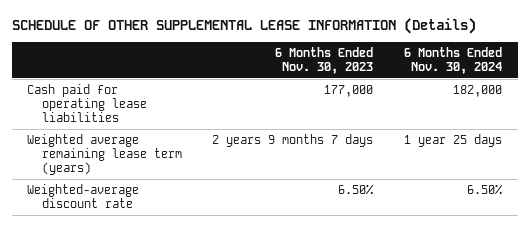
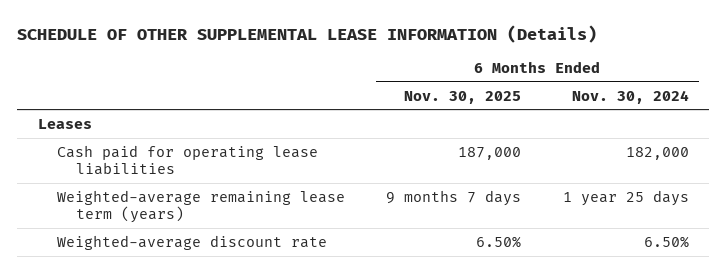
- | 6 Months Ended Nov. 30, 2023 | 6 Months Ended Nov. 30, 2024
+ | 6 Months Ended Nov. 30, 2025 | 6 Months Ended Nov. 30, 2024
+ Leases
- Weighted average remaining lease term (years) | 2 years 9 months 7 days | 1 year 25 days
+ Weighted-average remaining lease term (years) | 9 months 7 days | 1 year 25 days

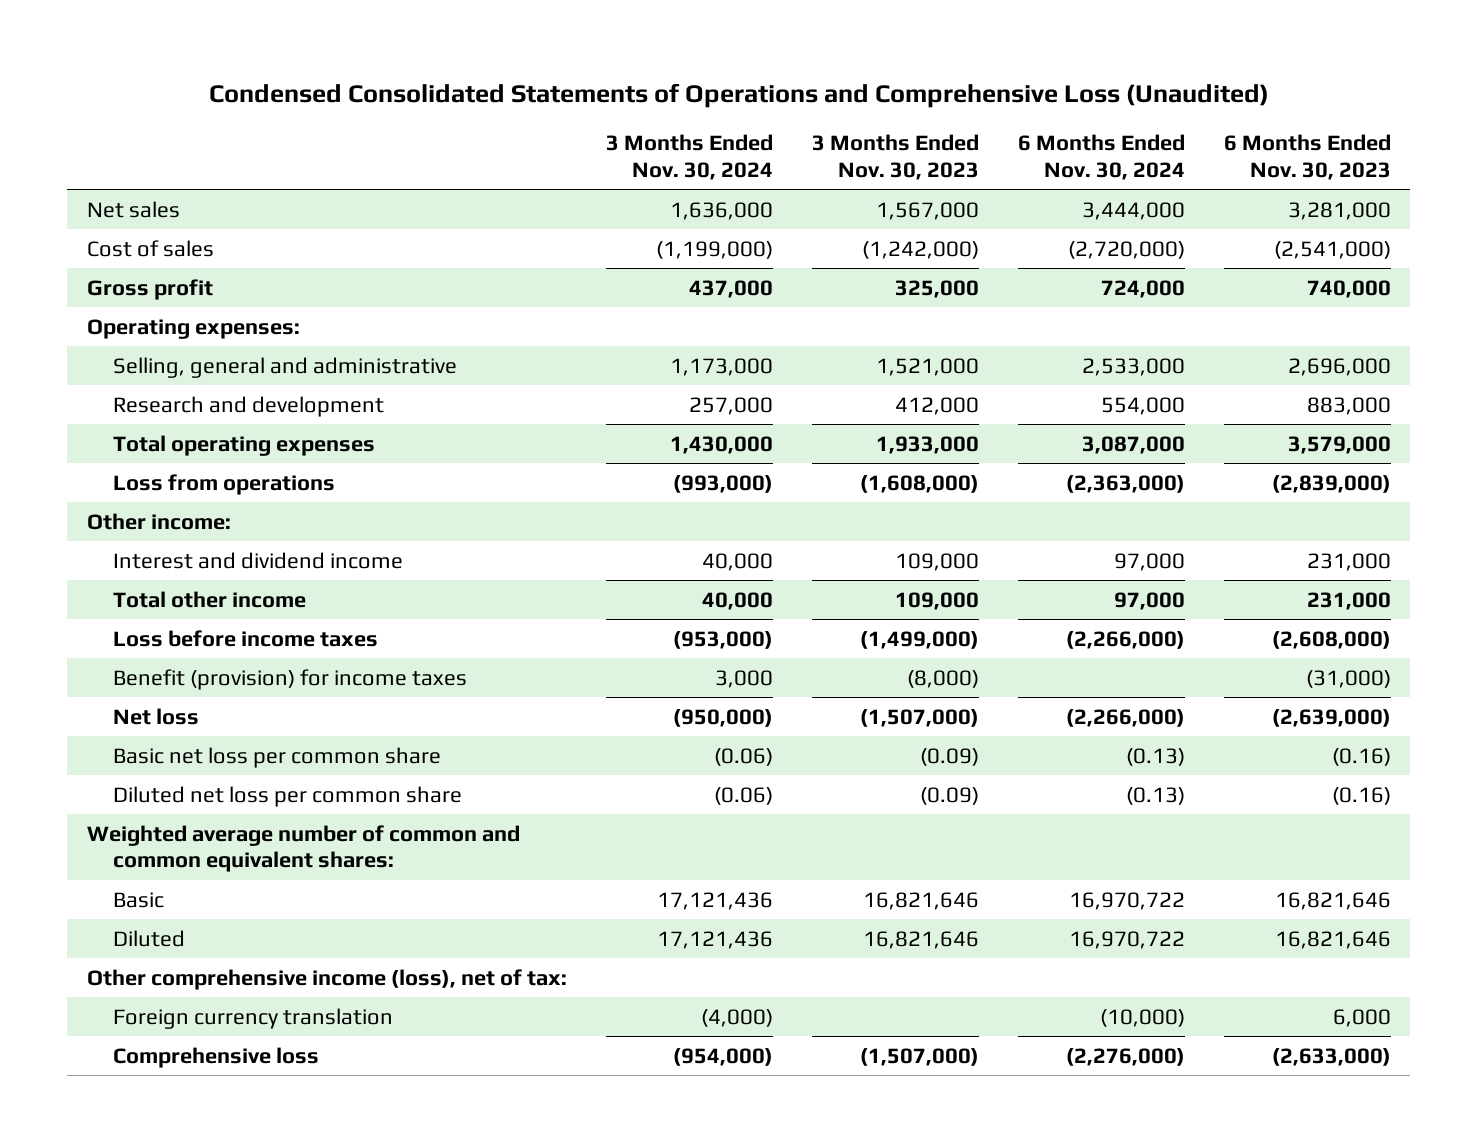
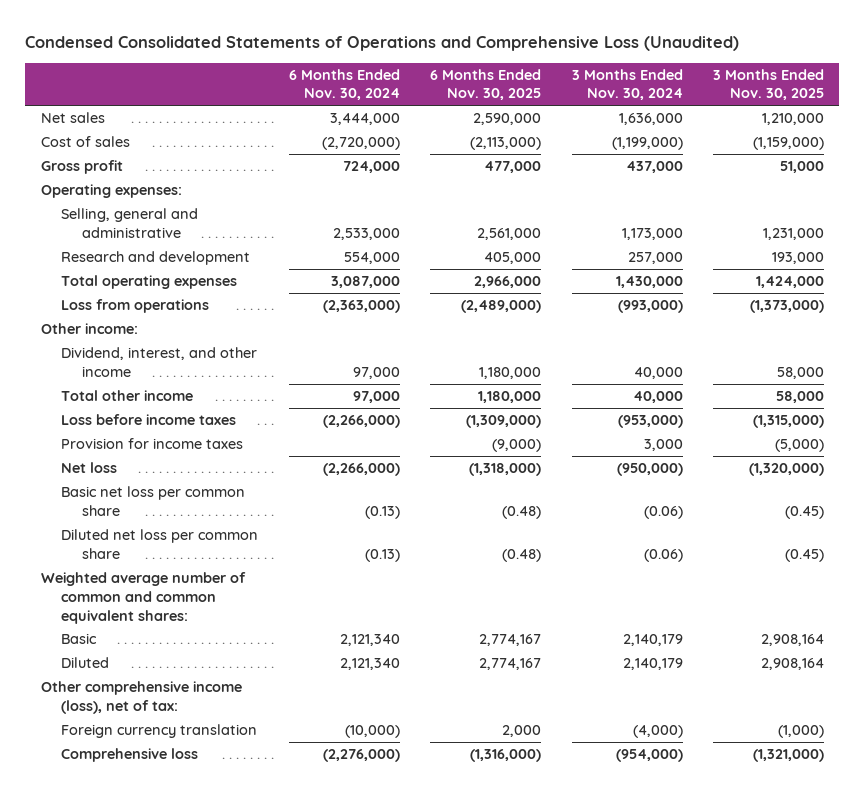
- | 3 Months Ended Nov. 30, 2024 | 3 Months Ended Nov. 30, 2023 | 6 Months Ended Nov. 30, 2024 | 6 Months Ended Nov. 30, 2023
+ | 6 Months Ended Nov. 30, 2024 | 6 Months Ended Nov. 30, 2025 | 3 Months Ended Nov. 30, 2024 | 3 Months Ended Nov. 30, 2025
- Interest and dividend income | 40,000 | 109,000 | 97,000 | 231,000
+ Dividend, interest, and other income | 97,000 | 1,180,000 | 40,000 | 58,000
- Benefit (provision) for income taxes | 3,000 | (8,000) | | (31,000)
+ Provision for income taxes | | (9,000) | 3,000 | (5,000)
- Basic | 17,121,436 | 16,821,646 | 16,970,722 | 16,821,646
- Diluted | 17,121,436 | 16,821,646 | 16,970,722 | 16,821,646
+ Basic | 2,121,340 | 2,774,167 | 2,140,179 | 2,908,164
+ Diluted | 2,121,340 | 2,774,167 | 2,140,179 | 2,908,164

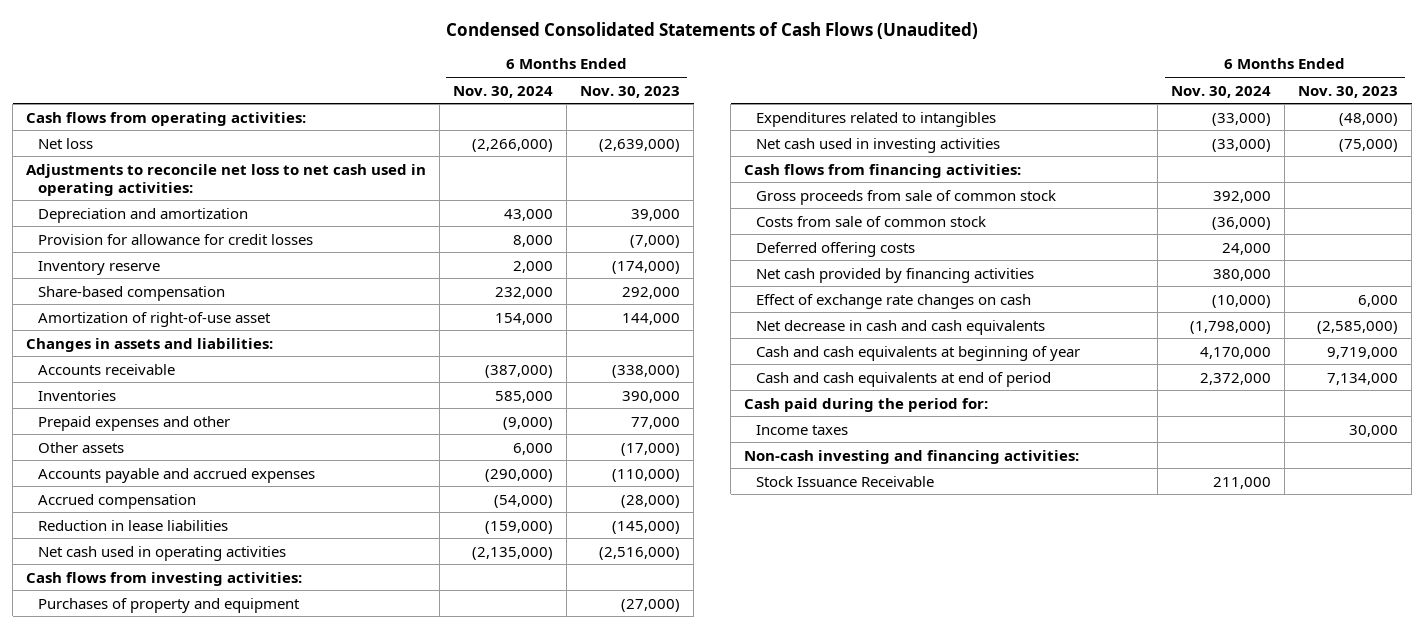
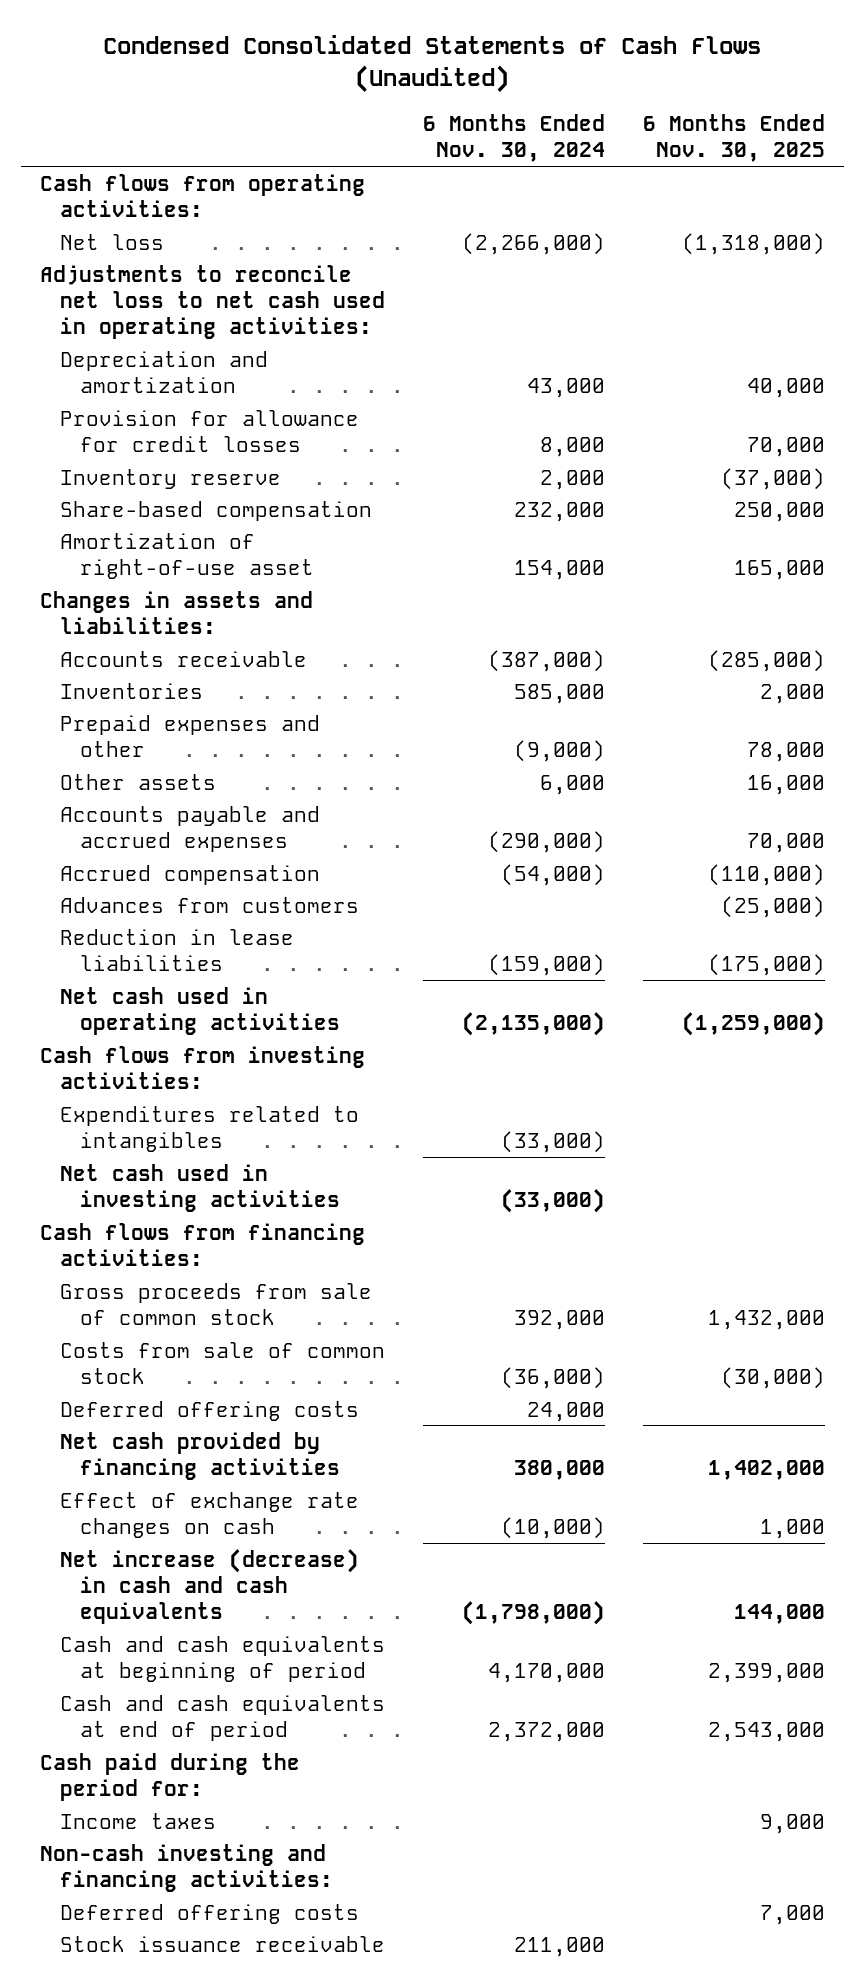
- | 6 Months Ended Nov. 30, 2024 | 6 Months Ended Nov. 30, 2023
+ | 6 Months Ended Nov. 30, 2024 | 6 Months Ended Nov. 30, 2025
+ Advances from customers | | (25,000)
- Purchases of property and equipment | | (27,000)
- Net decrease in cash and cash equivalents | (1,798,000) | (2,585,000)
- Cash and cash equivalents at beginning of year | 4,170,000 | 9,719,000
+ Net increase (decrease) in cash and cash equivalents | (1,798,000) | 144,000
+ Cash and cash equivalents at beginning of period | 4,170,000 | 2,399,000
- Stock Issuance Receivable | 211,000 |
+ Deferred offering costs | | 7,000
+ Stock issuance receivable | 211,000 |

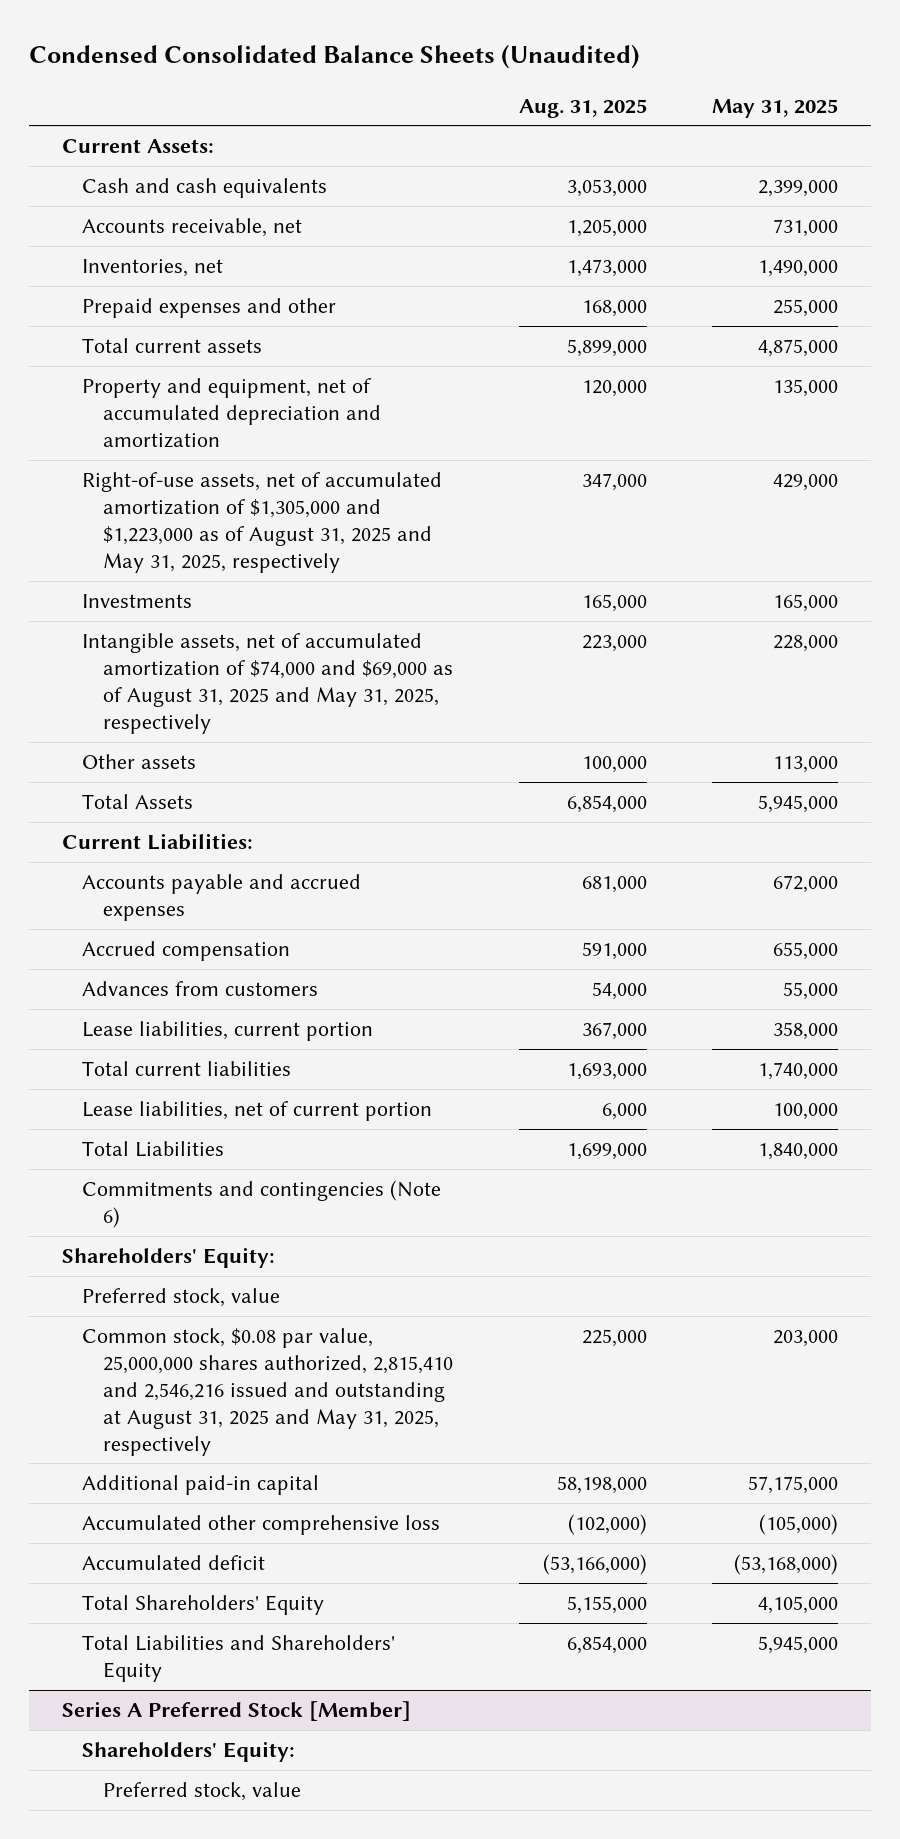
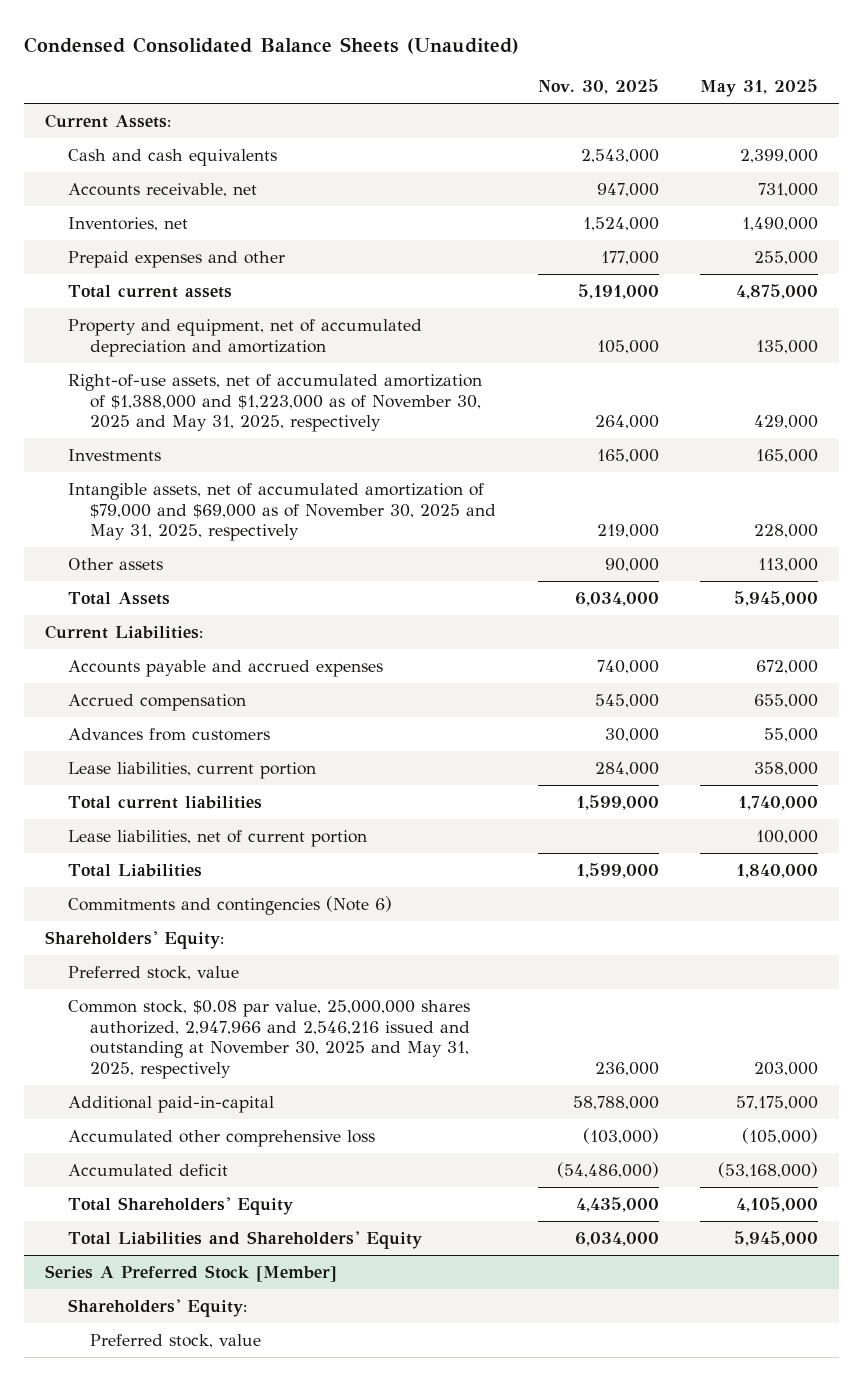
- | Aug. 31, 2025 | May 31, 2025
+ | Nov. 30, 2025 | May 31, 2025
- Right-of-use assets, net of accumulated amortization of $1,305,000 and $1,223,000 as of August 31, 2025 and May 31, 2025, respectively | 347,000 | 429,000
+ Right-of-use assets, net of accumulated amortization of $1,388,000 and $1,223,000 as of November 30, 2025 and May 31, 2025, respectively | 264,000 | 429,000
- Intangible assets, net of accumulated amortization of $74,000 and $69,000 as of August 31, 2025 and May 31, 2025, respectively | 223,000 | 228,000
+ Intangible assets, net of accumulated amortization of $79,000 and $69,000 as of November 30, 2025 and May 31, 2025, respectively | 219,000 | 228,000
- Common stock, $0.08 par value, 25,000,000 shares authorized, 2,815,410 and 2,546,216 issued and outstanding at August 31, 2025 and May 31, 2025, respectively | 225,000 | 203,000
- Additional paid-in capital | 58,198,000 | 57,175,000
+ Common stock, $0.08 par value, 25,000,000 shares authorized, 2,947,966 and 2,546,216 issued and outstanding at November 30, 2025 and May 31, 2025, respectively | 236,000 | 203,000
+ Additional paid-in-capital | 58,788,000 | 57,175,000

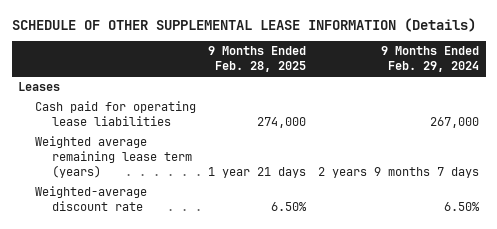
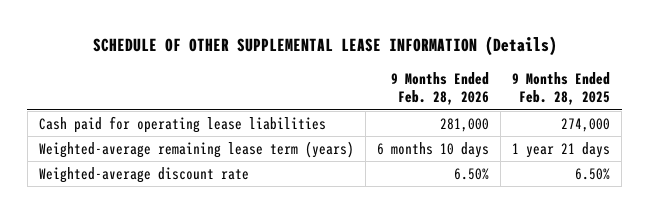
- | 9 Months Ended Feb. 28, 2025 | 9 Months Ended Feb. 29, 2024
+ | 9 Months Ended Feb. 28, 2026 | 9 Months Ended Feb. 28, 2025
- Leases
- Weighted average remaining lease term (years) | 1 year 21 days | 2 years 9 months 7 days
+ Weighted-average remaining lease term (years) | 6 months 10 days | 1 year 21 days

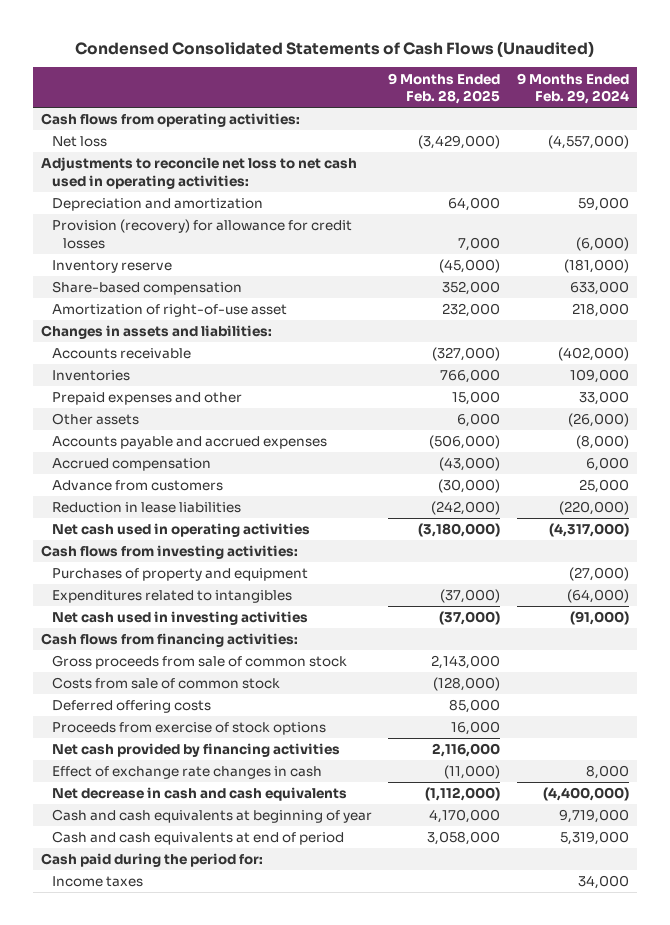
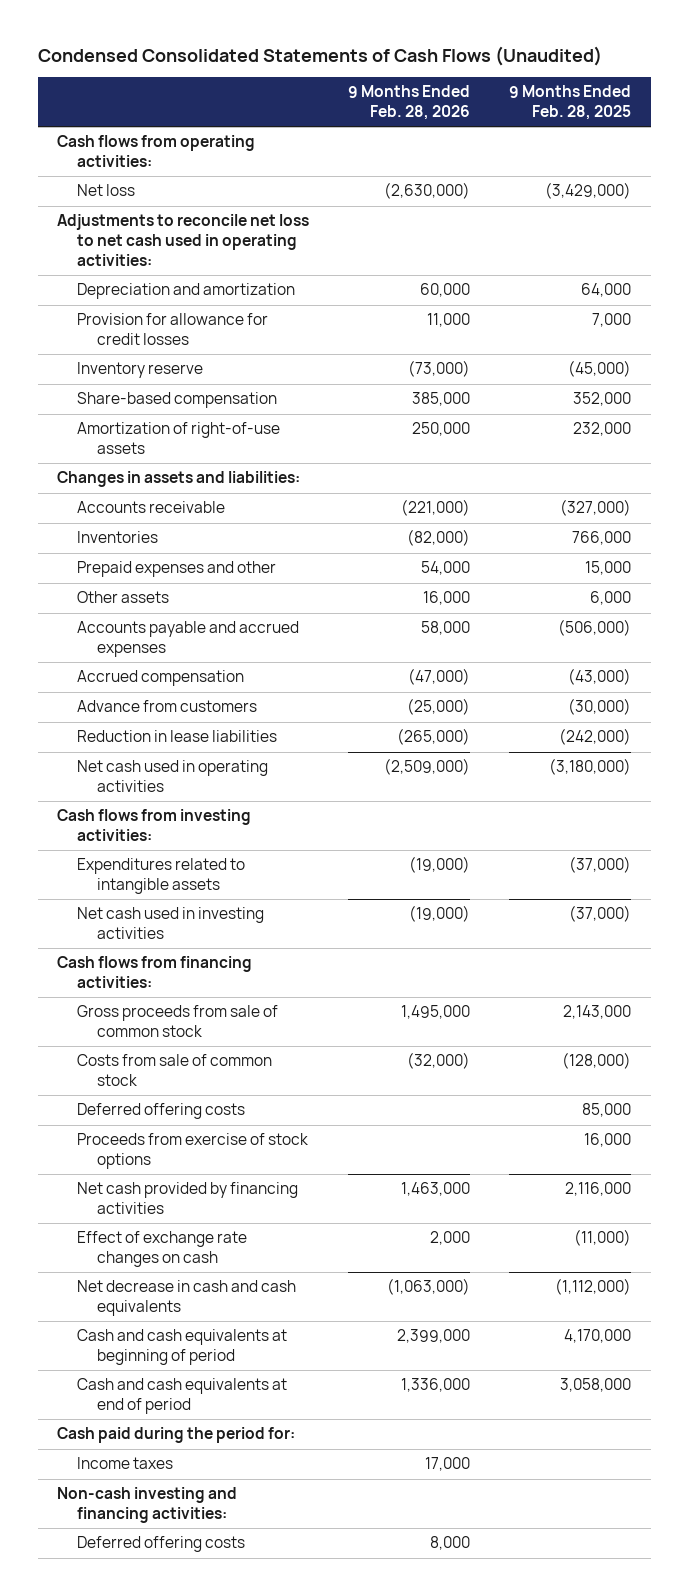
- | 9 Months Ended Feb. 28, 2025 | 9 Months Ended Feb. 29, 2024
+ | 9 Months Ended Feb. 28, 2026 | 9 Months Ended Feb. 28, 2025
- Provision (recovery) for allowance for credit losses | 7,000 | (6,000)
+ Provision for allowance for credit losses | 11,000 | 7,000
- Amortization of right-of-use asset | 232,000 | 218,000
+ Amortization of right-of-use assets | 250,000 | 232,000
- Purchases of property and equipment | | (27,000)
- Expenditures related to intangibles | (37,000) | (64,000)
+ Expenditures related to intangible assets | (19,000) | (37,000)
- Effect of exchange rate changes in cash | (11,000) | 8,000
+ Effect of exchange rate changes on cash | 2,000 | (11,000)
- Cash and cash equivalents at beginning of year | 4,170,000 | 9,719,000
+ Cash and cash equivalents at beginning of period | 2,399,000 | 4,170,000
+ Non-cash investing and financing activities:
+ Deferred offering costs | 8,000 |

